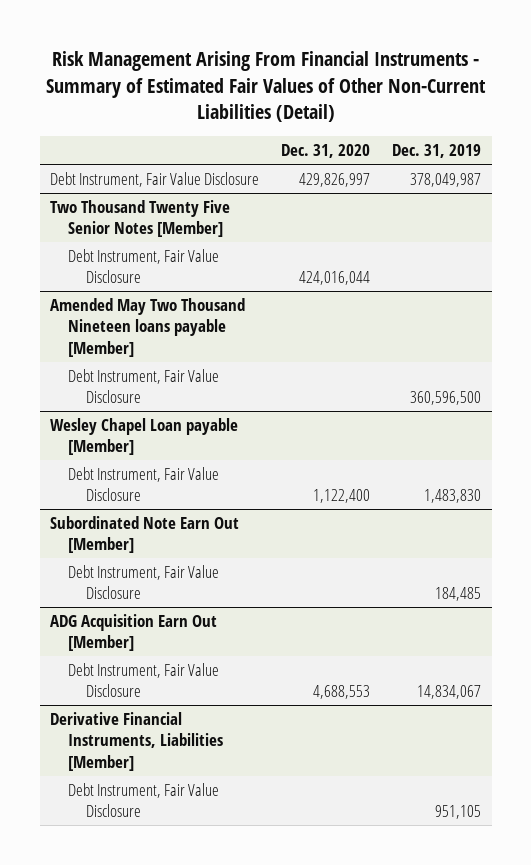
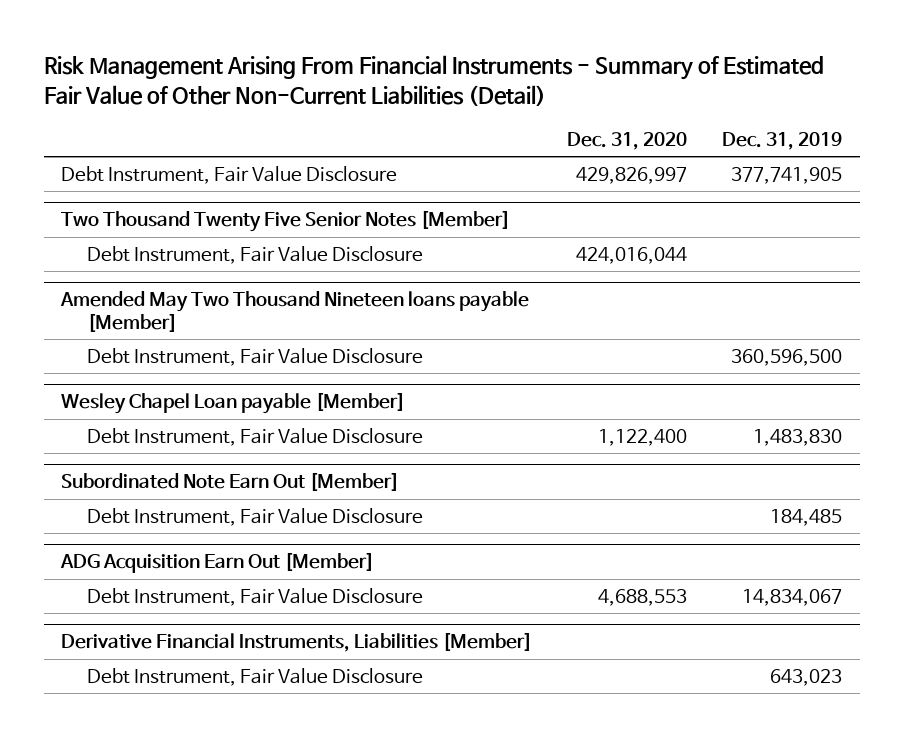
- Risk Management Arising From Financial Instruments - Summary of Estimated Fair Values of Other Non-Current Liabilities (Detail)
+ Risk Management Arising From Financial Instruments - Summary of Estimated Fair Value of Other Non-Current Liabilities (Detail)
- Debt Instrument, Fair Value Disclosure | 429,826,997 | 378,049,987
+ Debt Instrument, Fair Value Disclosure | 429,826,997 | 377,741,905
@ Derivative Financial Instruments, Liabilities [Member]
- Debt Instrument, Fair Value Disclosure | | 951,105
+ Debt Instrument, Fair Value Disclosure | | 643,023

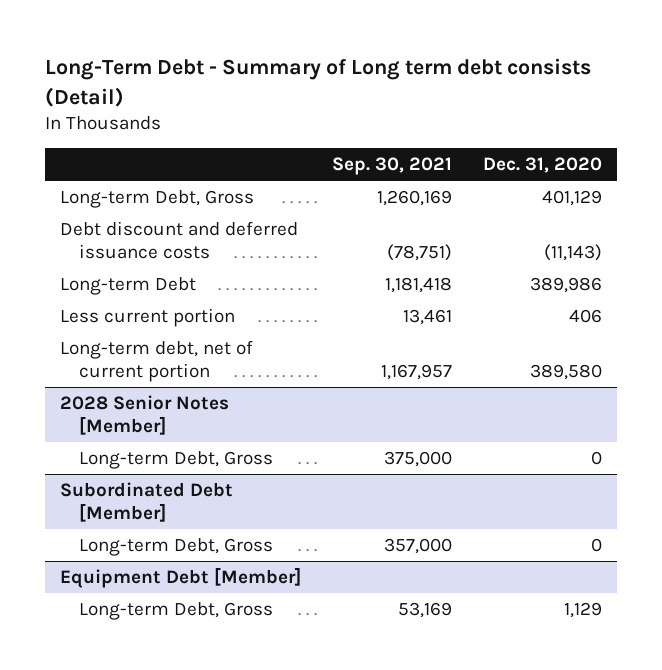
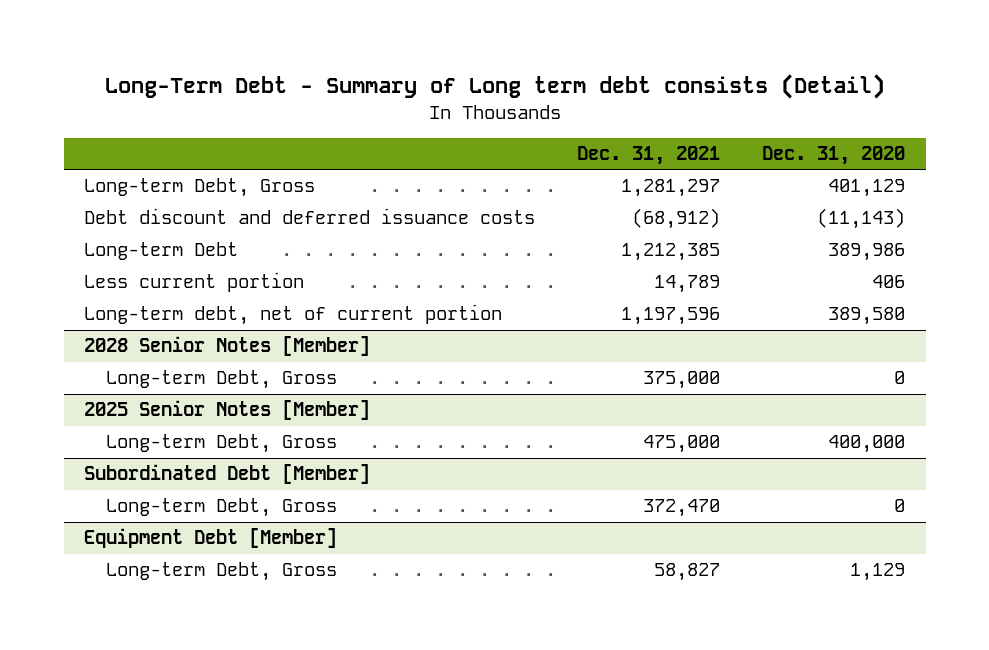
- | Sep. 30, 2021 | Dec. 31, 2020
+ | Dec. 31, 2021 | Dec. 31, 2020
+ 2025 Senior Notes [Member]
+ Long-term Debt, Gross | 475,000 | 400,000

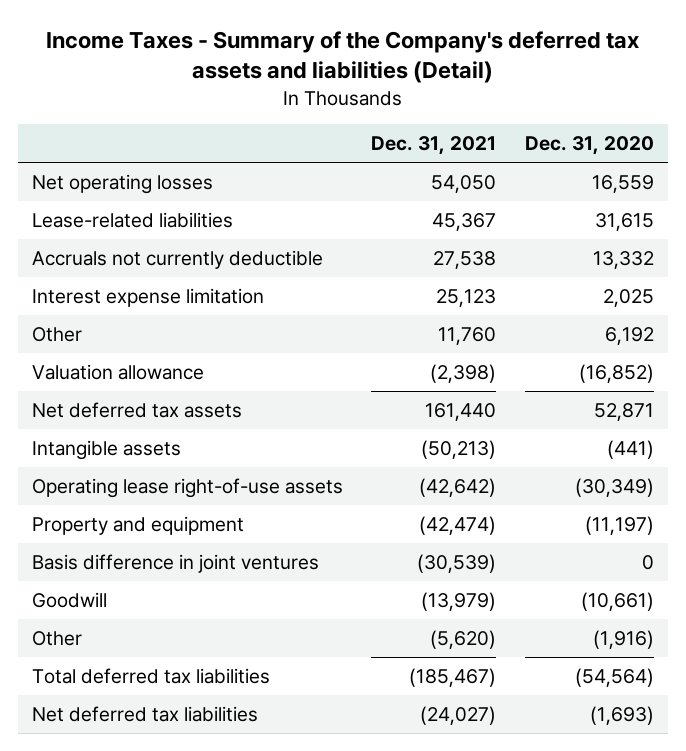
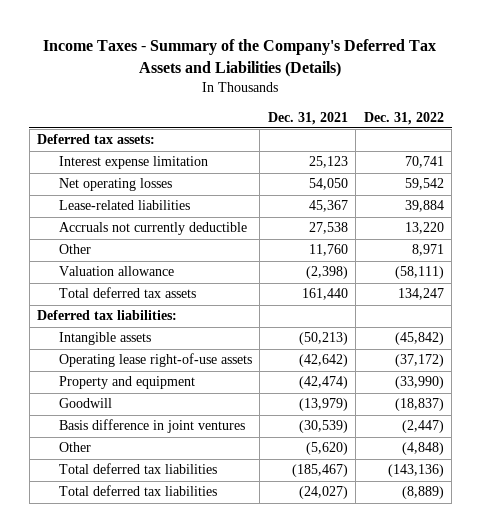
- Income Taxes - Summary of the Company's deferred tax assets and liabilities (Detail)
+ Income Taxes - Summary of the Company's Deferred Tax Assets and Liabilities (Details)
- | Dec. 31, 2021 | Dec. 31, 2020
+ | Dec. 31, 2021 | Dec. 31, 2022
+ Deferred tax assets:
moved up: Interest expense limitation | 25,123 | 70,741
- Net deferred tax assets | 161,440 | 52,871
+ Total deferred tax assets | 161,440 | 134,247
+ Deferred tax liabilities:
moved down: Basis difference in joint ventures | (30,539) | (2,447)
- Net deferred tax liabilities | (24,027) | (1,693)
+ Total deferred tax liabilities | (24,027) | (8,889)

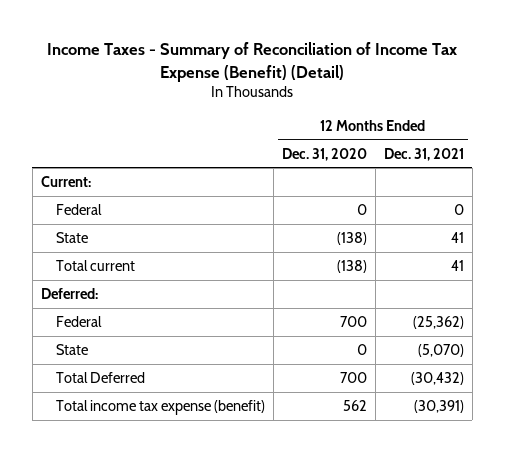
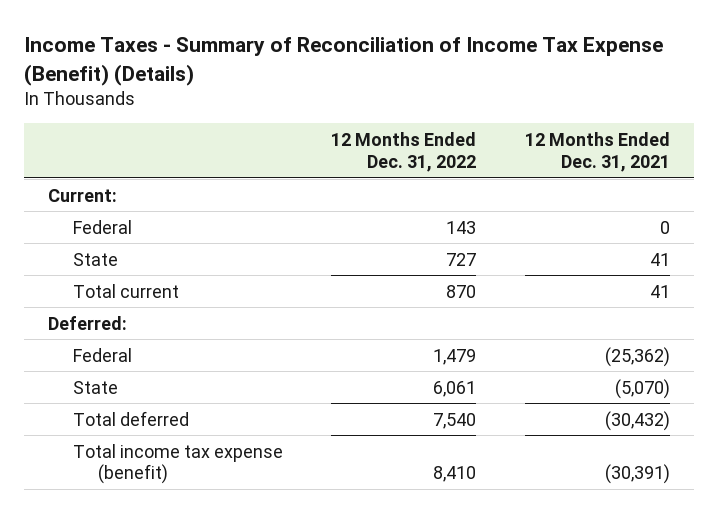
- Income Taxes - Summary of Reconciliation of Income Tax Expense (Benefit) (Detail)
+ Income Taxes - Summary of Reconciliation of Income Tax Expense (Benefit) (Details)
- | 12 Months Ended Dec. 31, 2020 | 12 Months Ended Dec. 31, 2021
+ | 12 Months Ended Dec. 31, 2022 | 12 Months Ended Dec. 31, 2021
- Total Deferred | 700 | (30,432)
+ Total deferred | 7,540 | (30,432)

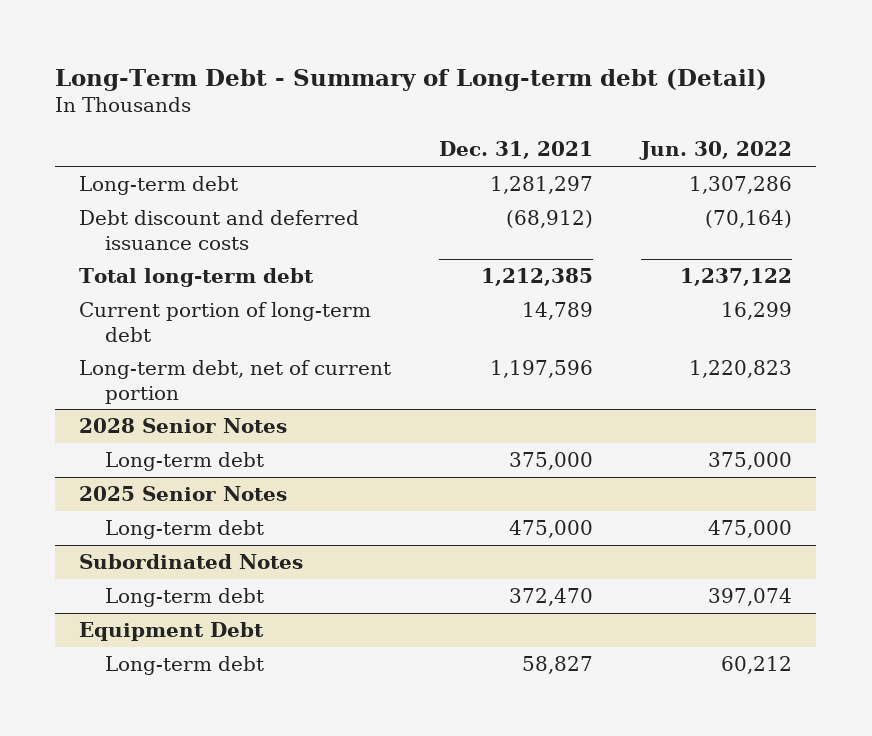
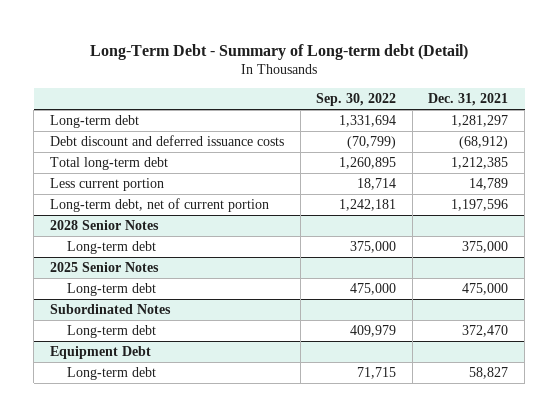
- | Dec. 31, 2021 | Jun. 30, 2022
+ | Sep. 30, 2022 | Dec. 31, 2021
- Current portion of long-term debt | 14,789 | 16,299
+ Less current portion | 18,714 | 14,789

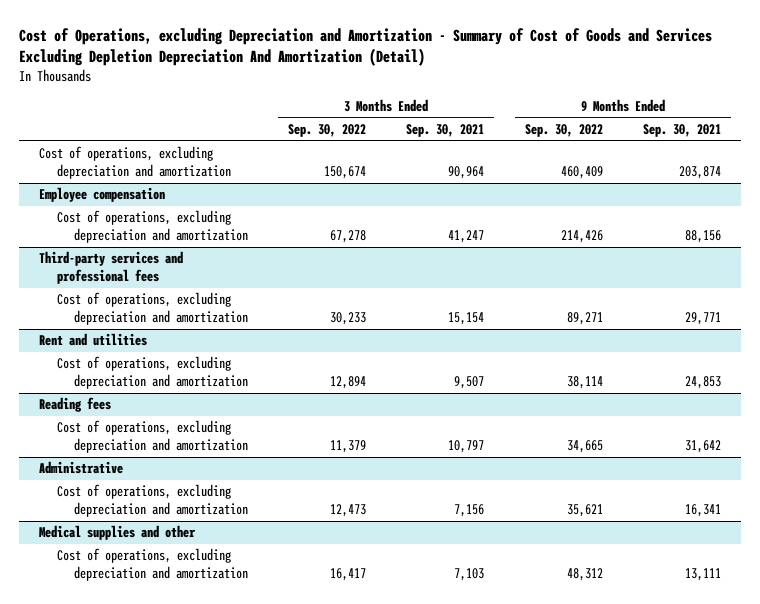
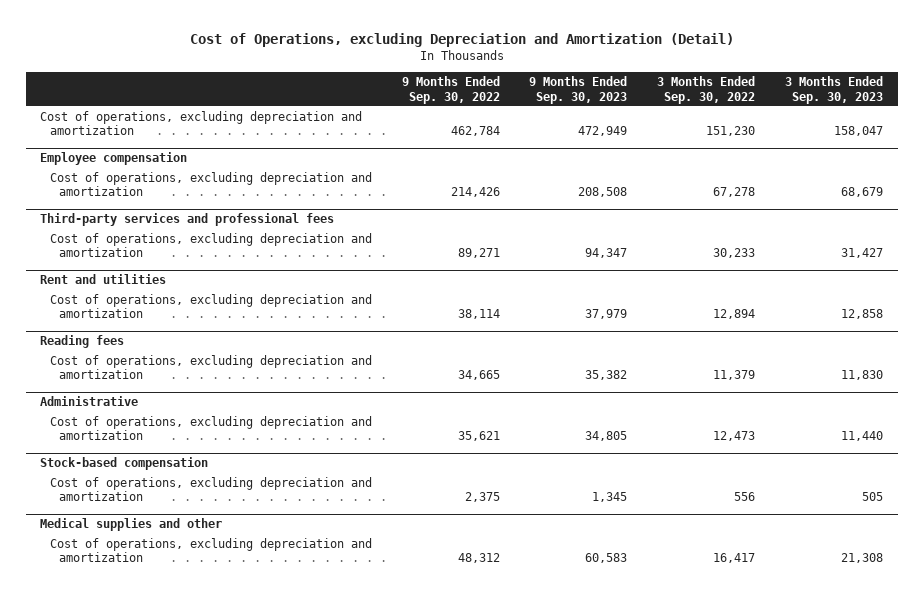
- Cost of Operations, excluding Depreciation and Amortization - Summary of Cost of Goods and Services Excluding Depletion Depreciation And Amortization (Detail)
+ Cost of Operations, excluding Depreciation and Amortization (Detail)
- | 3 Months Ended Sep. 30, 2022 | 3 Months Ended Sep. 30, 2021 | 9 Months Ended Sep. 30, 2022 | 9 Months Ended Sep. 30, 2021
+ | 9 Months Ended Sep. 30, 2022 | 9 Months Ended Sep. 30, 2023 | 3 Months Ended Sep. 30, 2022 | 3 Months Ended Sep. 30, 2023
- Cost of operations, excluding depreciation and amortization | 150,674 | 90,964 | 460,409 | 203,874
+ Cost of operations, excluding depreciation and amortization | 462,784 | 472,949 | 151,230 | 158,047
+ Stock-based compensation
+ Cost of operations, excluding depreciation and amortization | 2,375 | 1,345 | 556 | 505

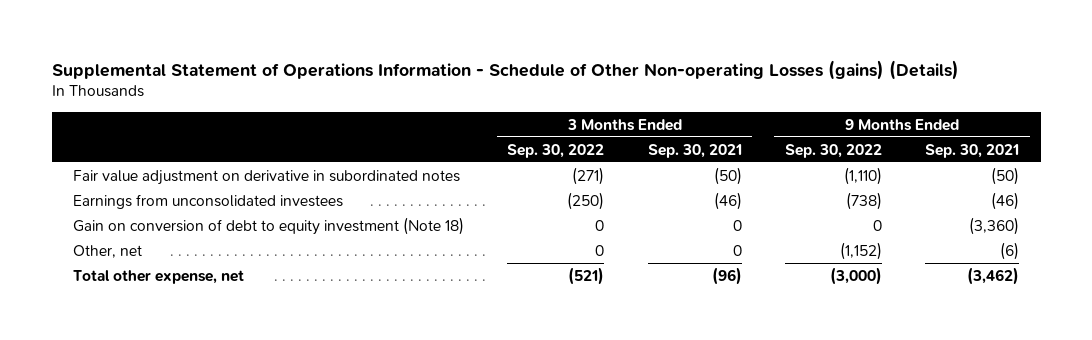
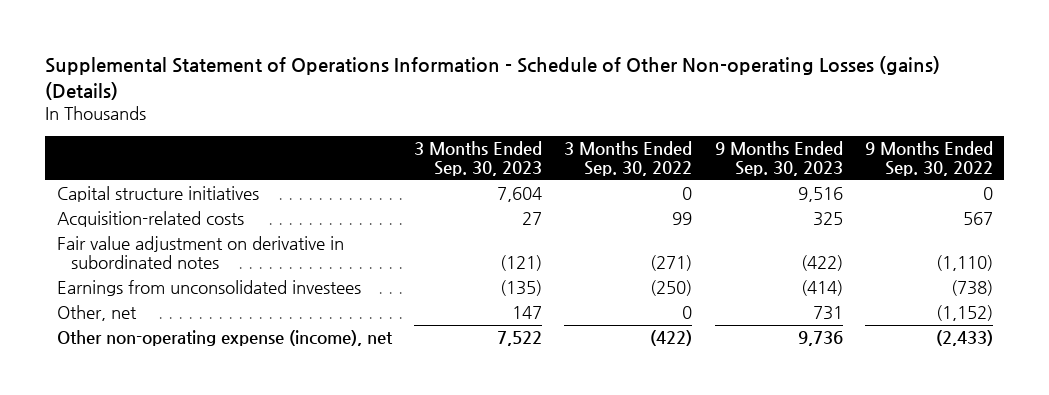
- | 3 Months Ended Sep. 30, 2022 | 3 Months Ended Sep. 30, 2021 | 9 Months Ended Sep. 30, 2022 | 9 Months Ended Sep. 30, 2021
+ | 3 Months Ended Sep. 30, 2023 | 3 Months Ended Sep. 30, 2022 | 9 Months Ended Sep. 30, 2023 | 9 Months Ended Sep. 30, 2022
+ Capital structure initiatives | 7,604 | 0 | 9,516 | 0
+ Acquisition-related costs | 27 | 99 | 325 | 567
- Gain on conversion of debt to equity investment (Note 18) | 0 | 0 | 0 | (3,360)
- Total other expense, net | (521) | (96) | (3,000) | (3,462)
+ Other non-operating expense (income), net | 7,522 | (422) | 9,736 | (2,433)

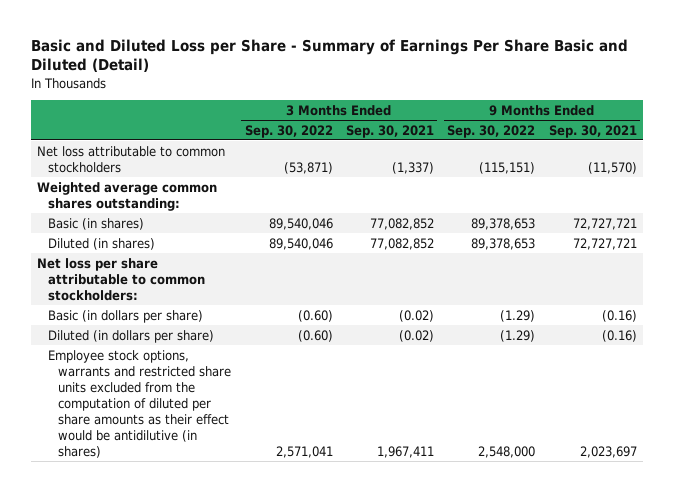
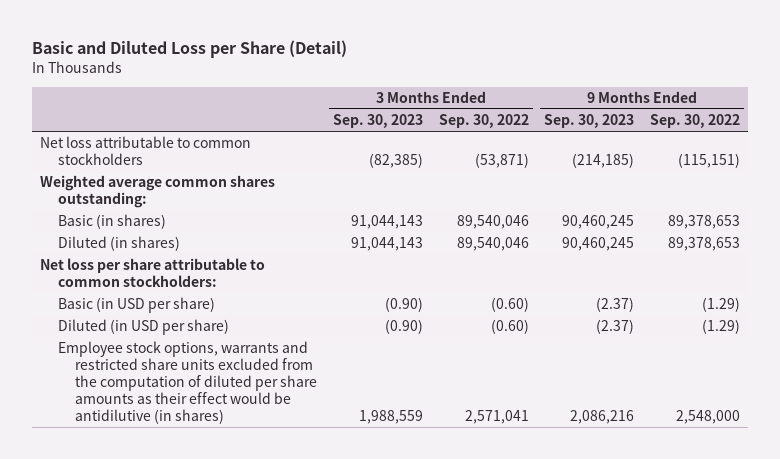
- Basic and Diluted Loss per Share - Summary of Earnings Per Share Basic and Diluted (Detail)
+ Basic and Diluted Loss per Share (Detail)
- | 3 Months Ended Sep. 30, 2022 | 3 Months Ended Sep. 30, 2021 | 9 Months Ended Sep. 30, 2022 | 9 Months Ended Sep. 30, 2021
+ | 3 Months Ended Sep. 30, 2023 | 3 Months Ended Sep. 30, 2022 | 9 Months Ended Sep. 30, 2023 | 9 Months Ended Sep. 30, 2022
- Basic (in dollars per share) | (0.60) | (0.02) | (1.29) | (0.16)
- Diluted (in dollars per share) | (0.60) | (0.02) | (1.29) | (0.16)
+ Basic (in USD per share) | (0.90) | (0.60) | (2.37) | (1.29)
+ Diluted (in USD per share) | (0.90) | (0.60) | (2.37) | (1.29)

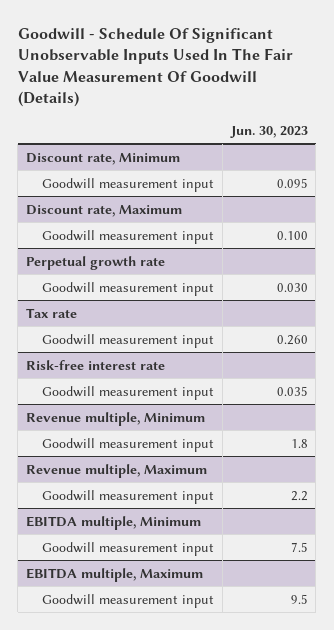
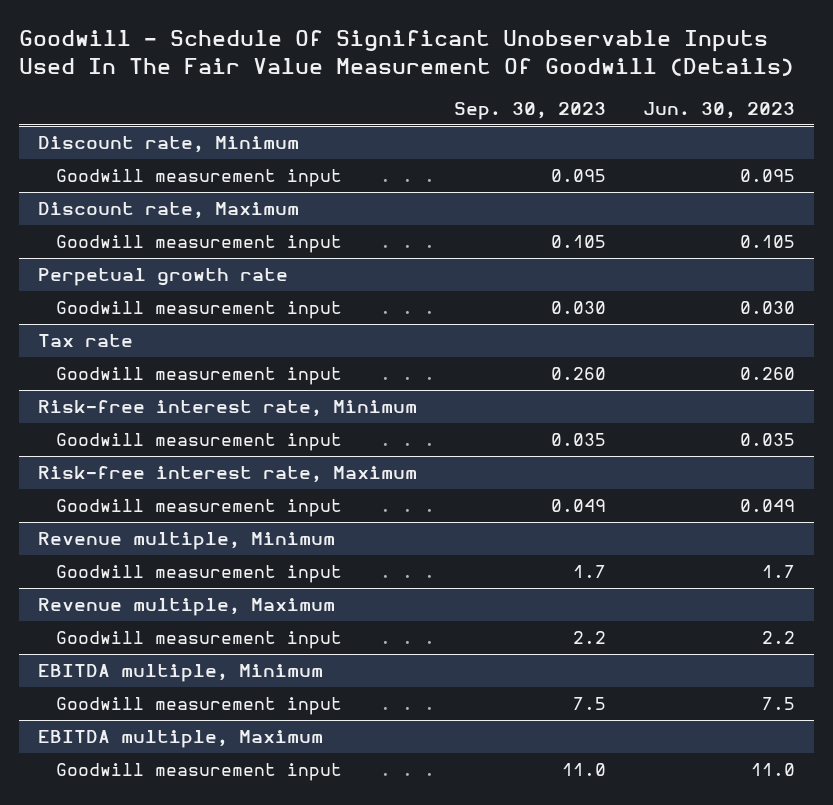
- | Jun. 30, 2023
+ | Sep. 30, 2023 | Jun. 30, 2023
@ Discount rate, Maximum
- Goodwill measurement input | 0.100
+ Goodwill measurement input | 0.105 | 0.105
- Risk-free interest rate
+ Risk-free interest rate, Minimum
+ Risk-free interest rate, Maximum
+ Goodwill measurement input | 0.049 | 0.049
@ Revenue multiple, Minimum
- Goodwill measurement input | 1.8
+ Goodwill measurement input | 1.7 | 1.7
@ EBITDA multiple, Maximum
- Goodwill measurement input | 9.5
+ Goodwill measurement input | 11.0 | 11.0

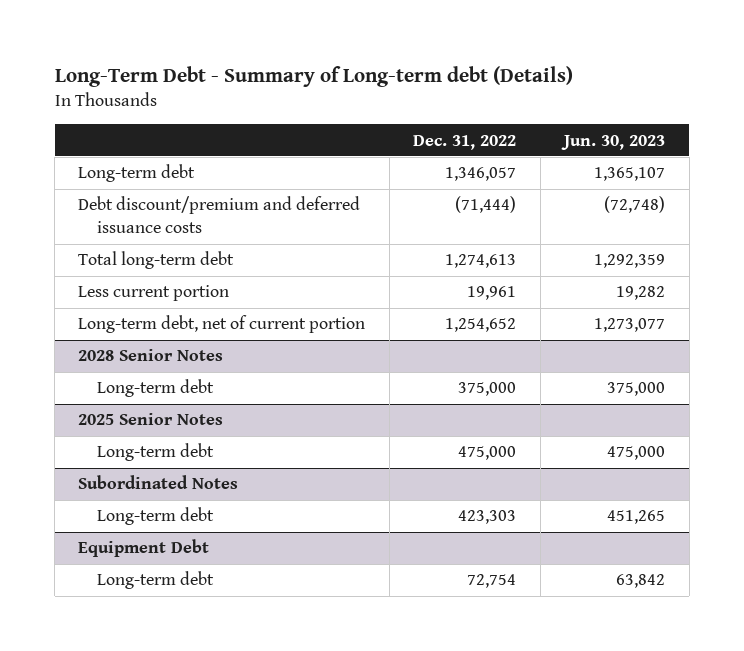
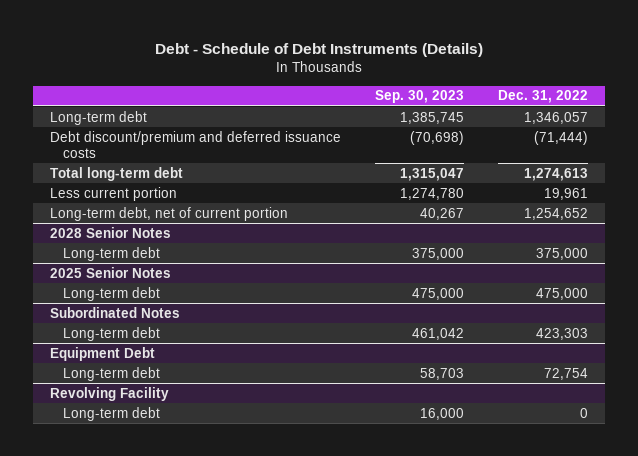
- Long-Term Debt - Summary of Long-term debt (Details)
+ Debt - Schedule of Debt Instruments (Details)
- | Dec. 31, 2022 | Jun. 30, 2023
+ | Sep. 30, 2023 | Dec. 31, 2022
+ Revolving Facility
+ Long-term debt | 16,000 | 0

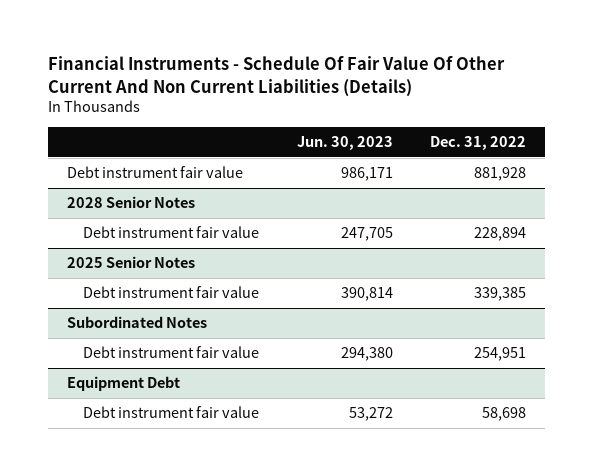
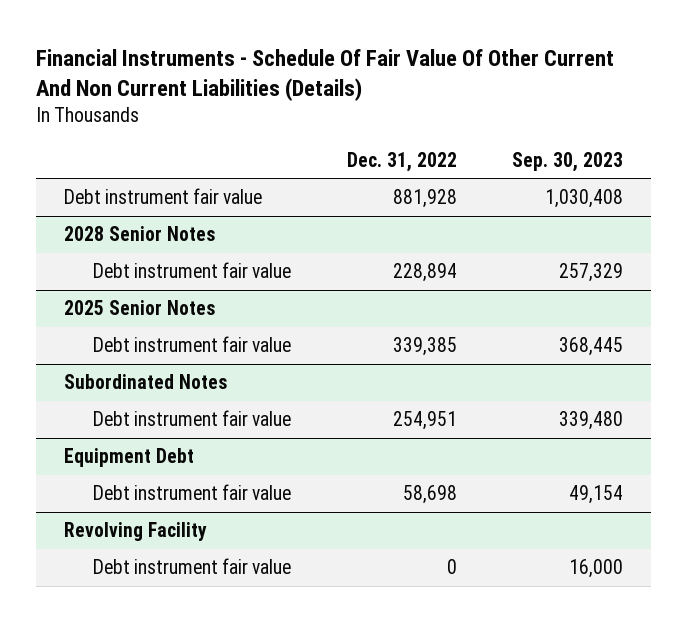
- | Jun. 30, 2023 | Dec. 31, 2022
+ | Dec. 31, 2022 | Sep. 30, 2023
+ Revolving Facility
+ Debt instrument fair value | 0 | 16,000

